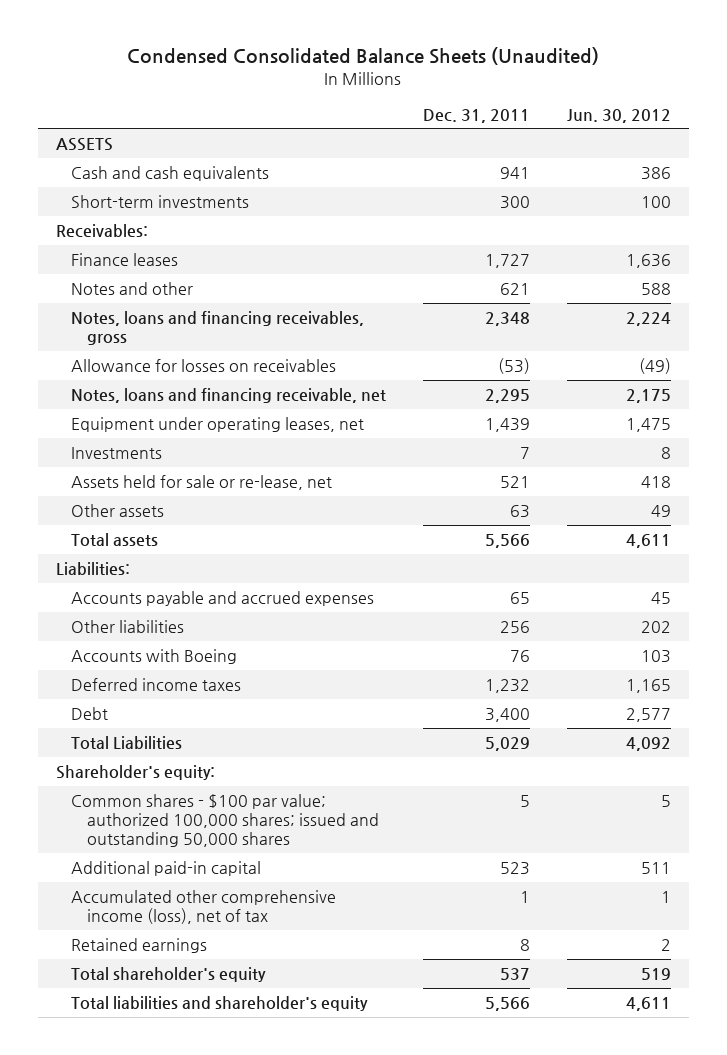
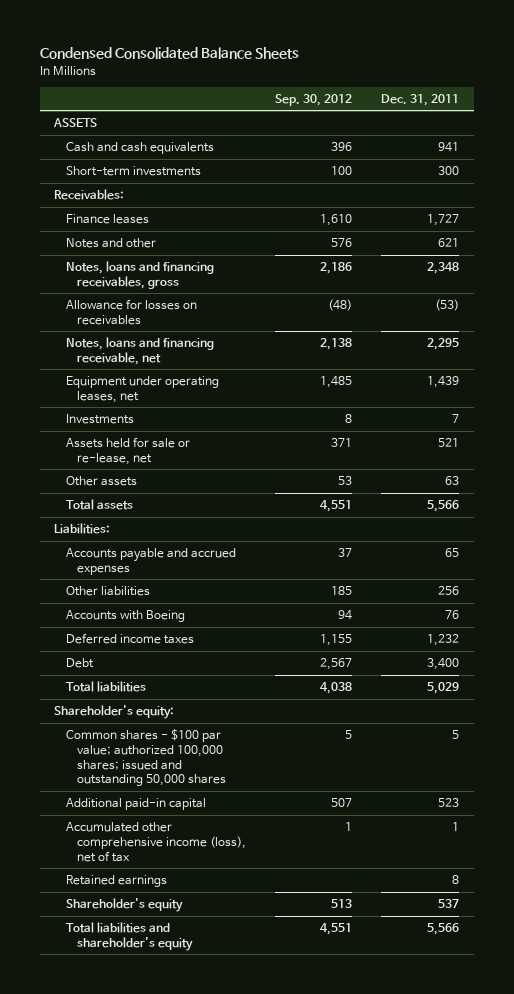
- Condensed Consolidated Balance Sheets (Unaudited)
+ Condensed Consolidated Balance Sheets
- | Dec. 31, 2011 | Jun. 30, 2012
+ | Sep. 30, 2012 | Dec. 31, 2011
- Total Liabilities | 5,029 | 4,092
+ Total liabilities | 4,038 | 5,029
- Total shareholder's equity | 537 | 519
+ Shareholder's equity | 513 | 537

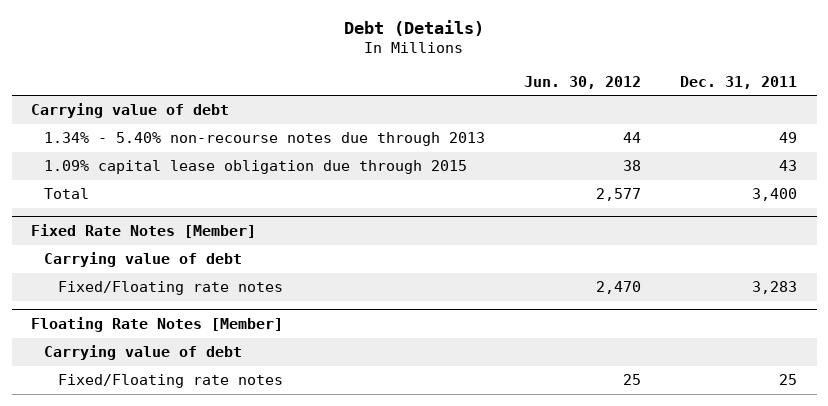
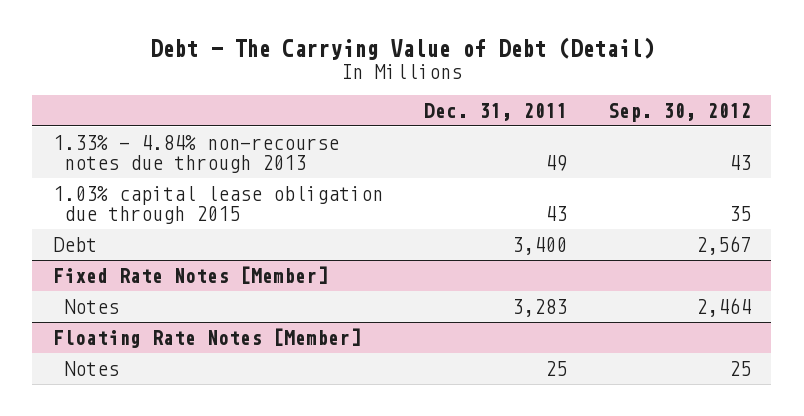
- Debt (Details)
+ Debt - The Carrying Value of Debt (Detail)
- | Jun. 30, 2012 | Dec. 31, 2011
+ | Dec. 31, 2011 | Sep. 30, 2012
- Carrying value of debt
- 1.34% - 5.40% non-recourse notes due through 2013 | 44 | 49
- 1.09% capital lease obligation due through 2015 | 38 | 43
- Total | 2,577 | 3,400
+ 1.33% - 4.84% non-recourse notes due through 2013 | 49 | 43
+ 1.03% capital lease obligation due through 2015 | 43 | 35
+ Debt | 3,400 | 2,567
@ Fixed Rate Notes [Member]
- Carrying value of debt
- Fixed/Floating rate notes | 2,470 | 3,283
+ Notes | 3,283 | 2,464
@ Floating Rate Notes [Member]
- Carrying value of debt
- Fixed/Floating rate notes | 25 | 25
+ Notes | 25 | 25

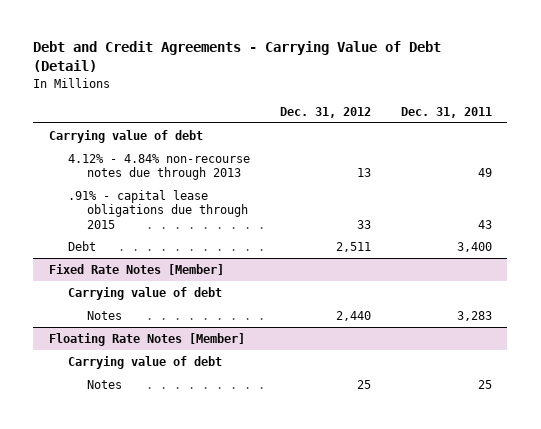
- Debt - The Carrying Value of Debt (Detail)
+ Debt and Credit Agreements - Carrying Value of Debt (Detail)
- | Dec. 31, 2011 | Sep. 30, 2012
+ | Dec. 31, 2012 | Dec. 31, 2011
- 1.33% - 4.84% non-recourse notes due through 2013 | 49 | 43
- 1.03% capital lease obligation due through 2015 | 43 | 35
+ Carrying value of debt
+ 4.12% - 4.84% non-recourse notes due through 2013 | 13 | 49
+ .91% - capital lease obligations due through 2015 | 33 | 43
@ Fixed Rate Notes [Member]
+ Carrying value of debt
@ Floating Rate Notes [Member]
+ Carrying value of debt

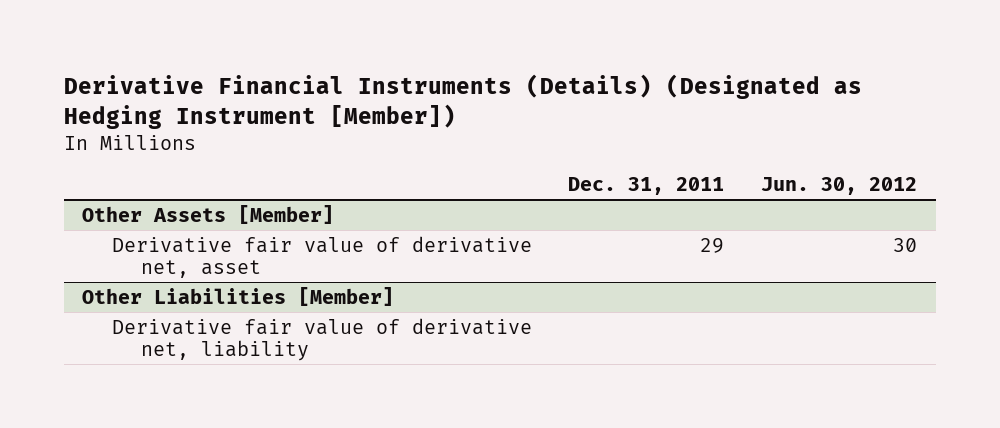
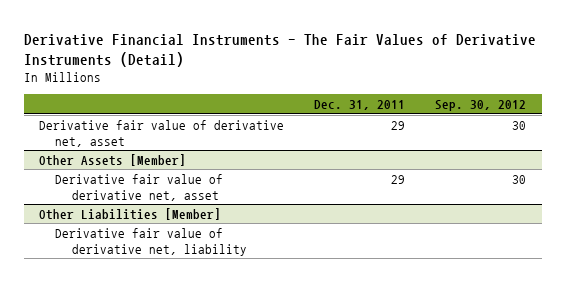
- Derivative Financial Instruments (Details) (Designated as Hedging Instrument [Member])
+ Derivative Financial Instruments - The Fair Values of Derivative Instruments (Detail)
- | Dec. 31, 2011 | Jun. 30, 2012
+ | Dec. 31, 2011 | Sep. 30, 2012
+ Derivative fair value of derivative net, asset | 29 | 30

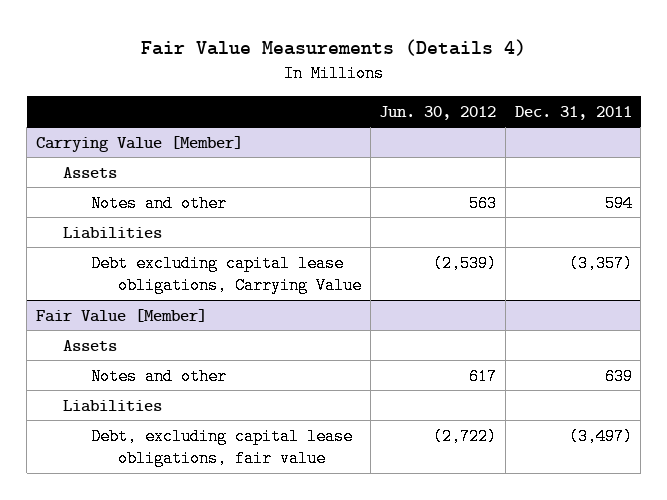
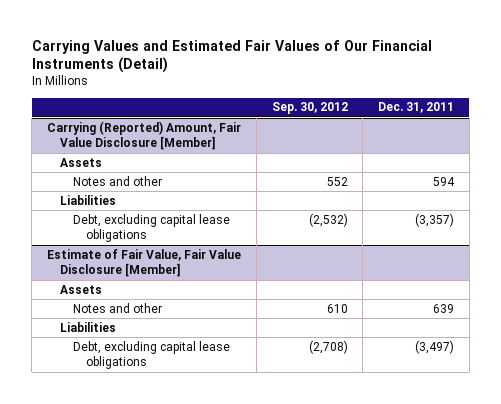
- Fair Value Measurements (Details 4)
+ Carrying Values and Estimated Fair Values of Our Financial Instruments (Detail)
- | Jun. 30, 2012 | Dec. 31, 2011
+ | Sep. 30, 2012 | Dec. 31, 2011
- Carrying Value [Member]
+ Carrying (Reported) Amount, Fair Value Disclosure [Member]
- Debt excluding capital lease obligations, Carrying Value | (2,539) | (3,357)
- Fair Value [Member]
+ Debt, excluding capital lease obligations | (2,532) | (3,357)
+ Estimate of Fair Value, Fair Value Disclosure [Member]
- Debt, excluding capital lease obligations, fair value | (2,722) | (3,497)
+ Debt, excluding capital lease obligations | (2,708) | (3,497)

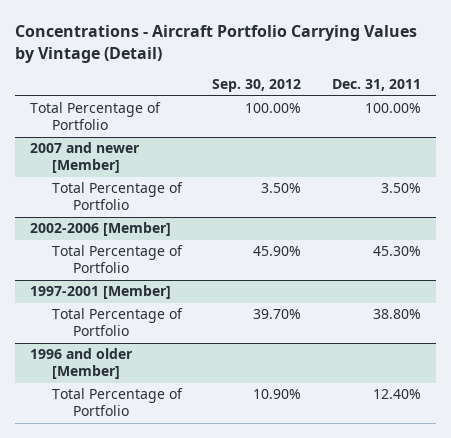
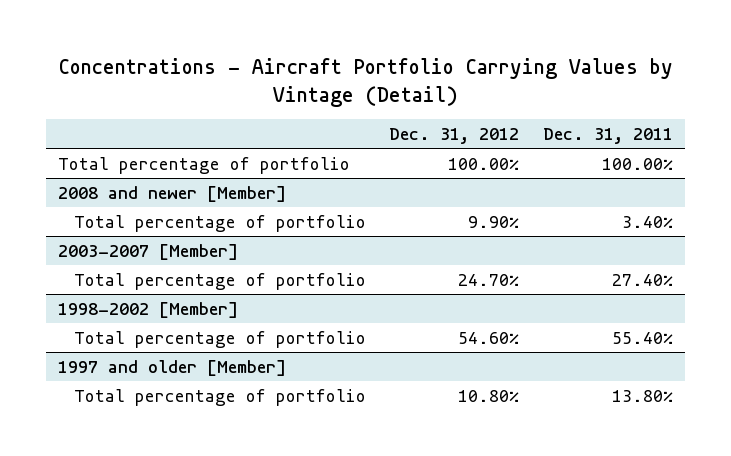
- | Sep. 30, 2012 | Dec. 31, 2011
+ | Dec. 31, 2012 | Dec. 31, 2011
- Total Percentage of Portfolio | 100.00% | 100.00%
- 2007 and newer [Member]
- Total Percentage of Portfolio | 3.50% | 3.50%
- 2002-2006 [Member]
- Total Percentage of Portfolio | 45.90% | 45.30%
- 1997-2001 [Member]
- Total Percentage of Portfolio | 39.70% | 38.80%
- 1996 and older [Member]
- Total Percentage of Portfolio | 10.90% | 12.40%
+ Total percentage of portfolio | 100.00% | 100.00%
+ 2008 and newer [Member]
+ Total percentage of portfolio | 9.90% | 3.40%
+ 2003-2007 [Member]
+ Total percentage of portfolio | 24.70% | 27.40%
+ 1998-2002 [Member]
+ Total percentage of portfolio | 54.60% | 55.40%
+ 1997 and older [Member]
+ Total percentage of portfolio | 10.80% | 13.80%

